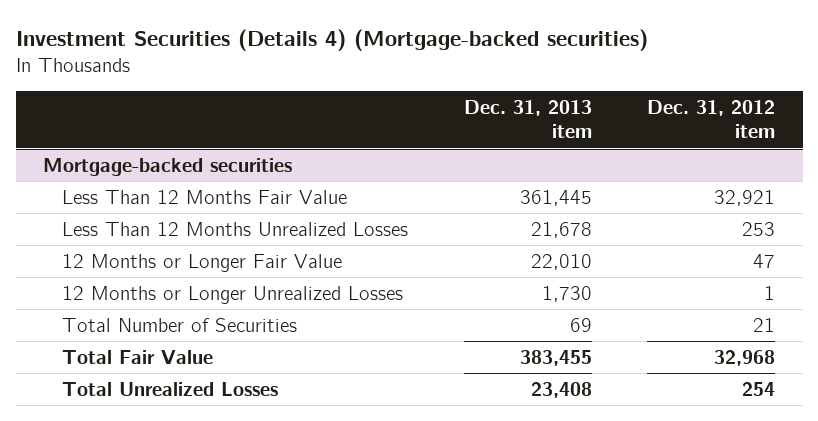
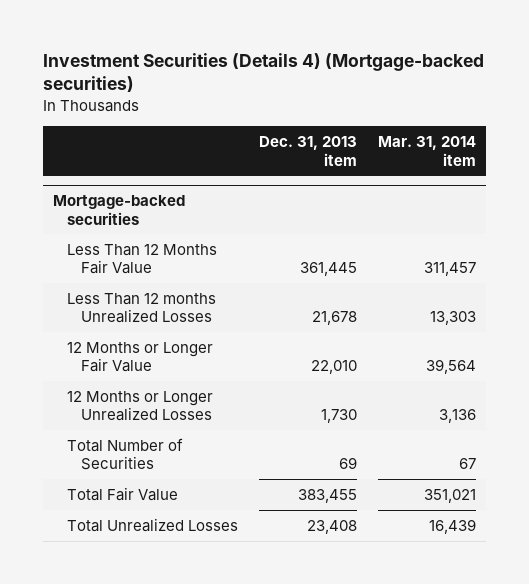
- | Dec. 31, 2013 item | Dec. 31, 2012 item
+ | Dec. 31, 2013 item | Mar. 31, 2014 item
@ Mortgage-backed securities
- Less Than 12 Months Unrealized Losses | 21,678 | 253
+ Less Than 12 months Unrealized Losses | 21,678 | 13,303

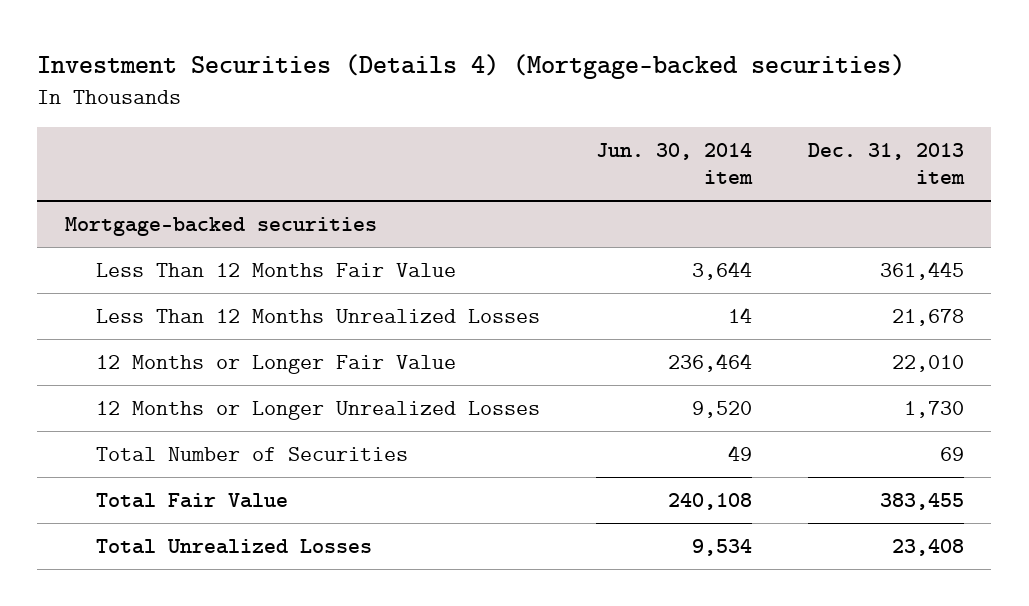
- | Dec. 31, 2013 item | Mar. 31, 2014 item
+ | Jun. 30, 2014 item | Dec. 31, 2013 item
@ Mortgage-backed securities
- Less Than 12 months Unrealized Losses | 21,678 | 13,303
+ Less Than 12 Months Unrealized Losses | 14 | 21,678

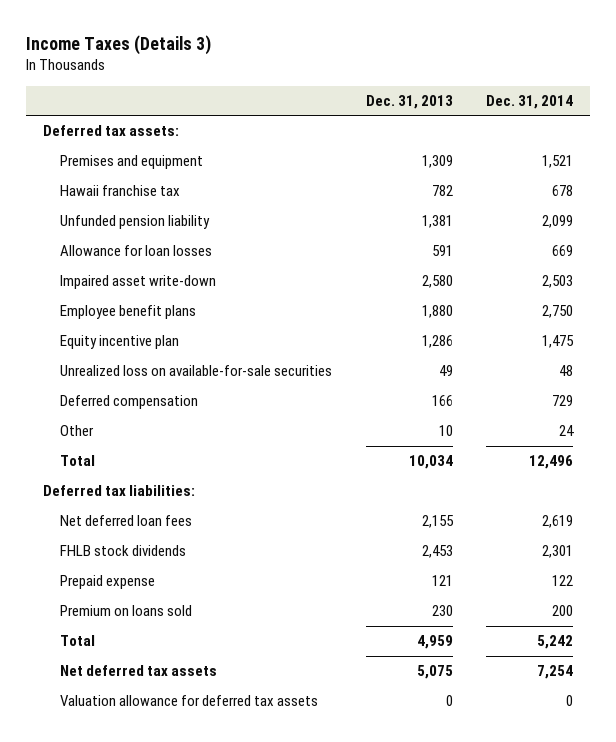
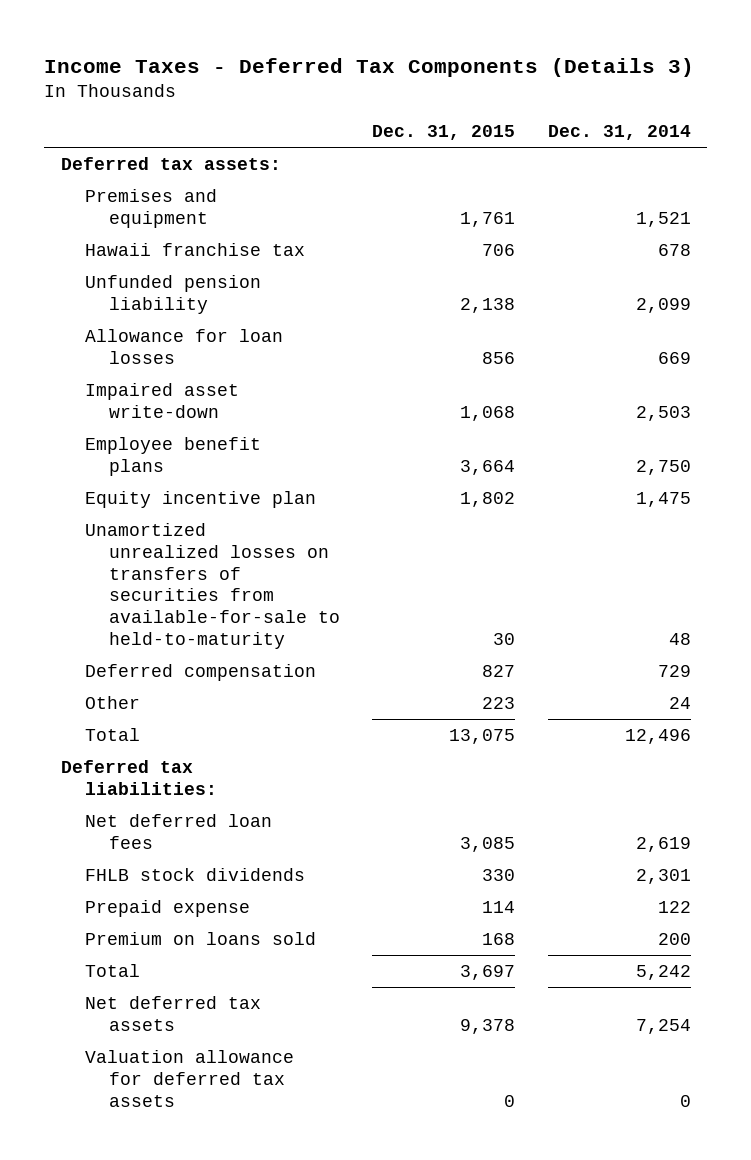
- Income Taxes (Details 3)
+ Income Taxes - Deferred Tax Components (Details 3)
- | Dec. 31, 2013 | Dec. 31, 2014
+ | Dec. 31, 2015 | Dec. 31, 2014
- Unrealized loss on available-for-sale securities | 49 | 48
+ Unamortized unrealized losses on transfers of securities from available-for-sale to held-to-maturity | 30 | 48

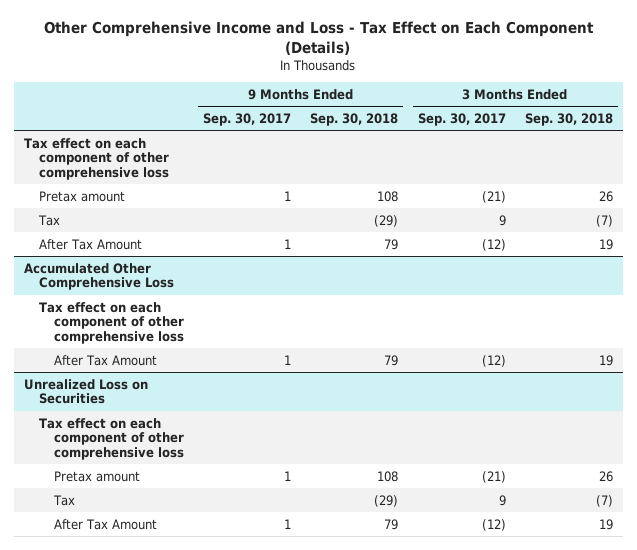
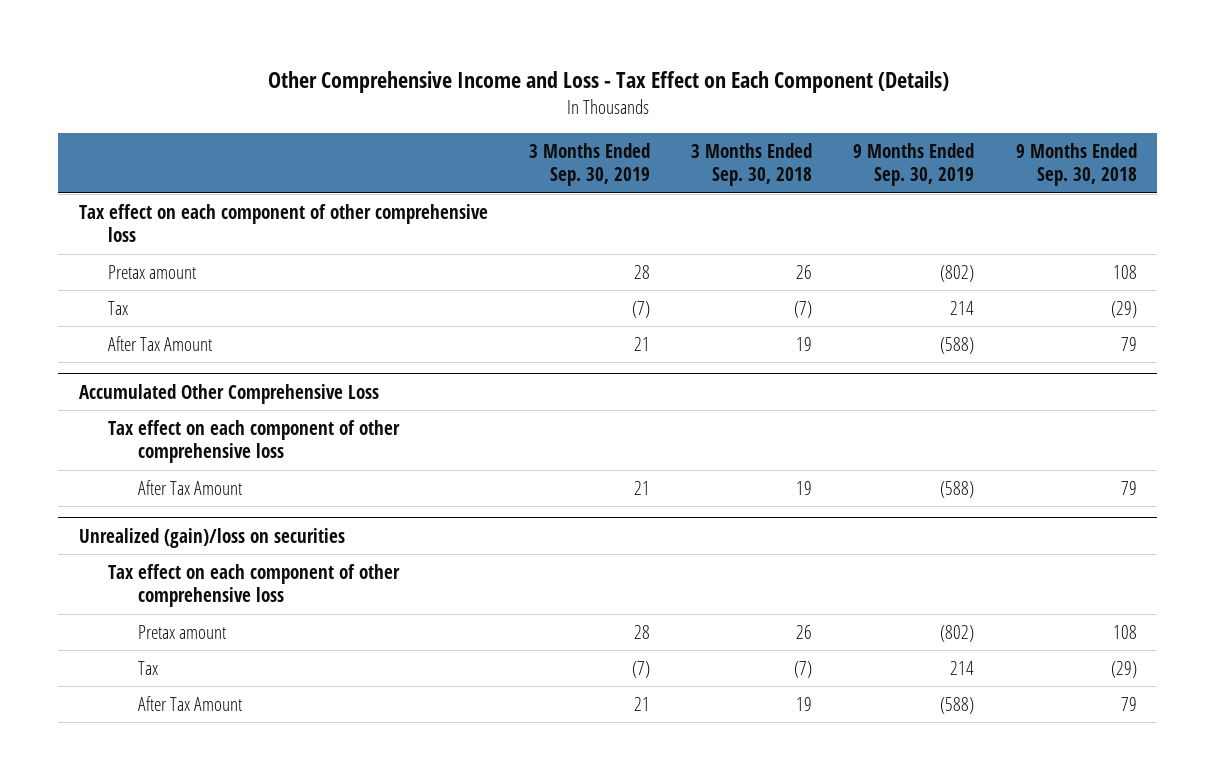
- | 9 Months Ended Sep. 30, 2017 | 9 Months Ended Sep. 30, 2018 | 3 Months Ended Sep. 30, 2017 | 3 Months Ended Sep. 30, 2018
+ | 3 Months Ended Sep. 30, 2019 | 3 Months Ended Sep. 30, 2018 | 9 Months Ended Sep. 30, 2019 | 9 Months Ended Sep. 30, 2018
- Unrealized Loss on Securities
+ Unrealized (gain)/loss on securities

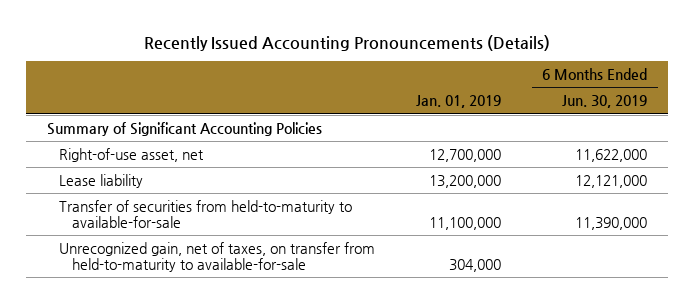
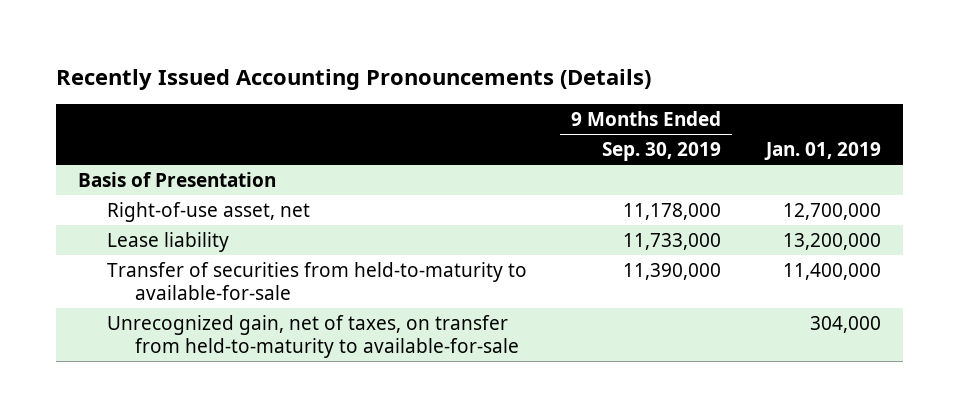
- | Jan. 01, 2019 | 6 Months Ended Jun. 30, 2019
+ | 9 Months Ended Sep. 30, 2019 | Jan. 01, 2019
- Summary of Significant Accounting Policies
+ Basis of Presentation
- Transfer of securities from held-to-maturity to available-for-sale | 11,100,000 | 11,390,000
+ Transfer of securities from held-to-maturity to available-for-sale | 11,390,000 | 11,400,000

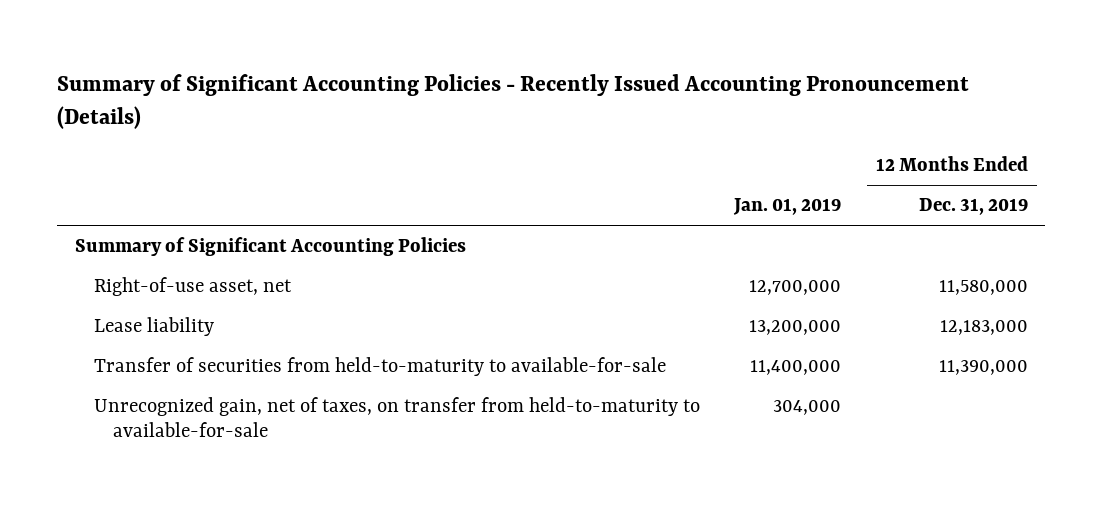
- Recently Issued Accounting Pronouncements (Details)
+ Summary of Significant Accounting Policies - Recently Issued Accounting Pronouncement (Details)
- | 9 Months Ended Sep. 30, 2019 | Jan. 01, 2019
+ | Jan. 01, 2019 | 12 Months Ended Dec. 31, 2019
- Basis of Presentation
+ Summary of Significant Accounting Policies

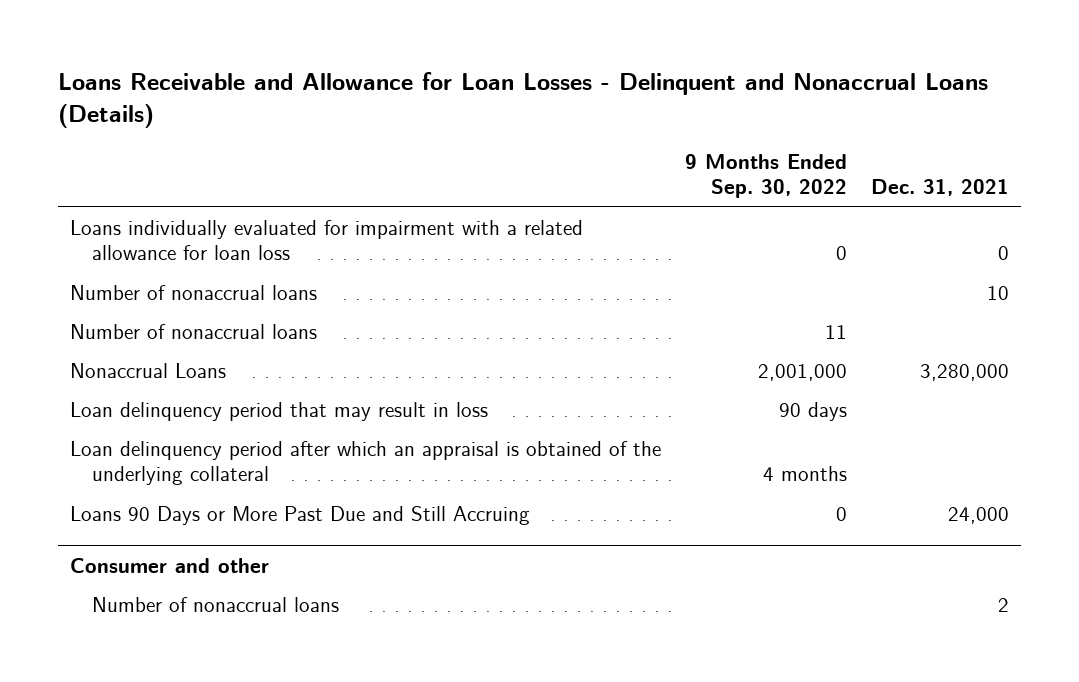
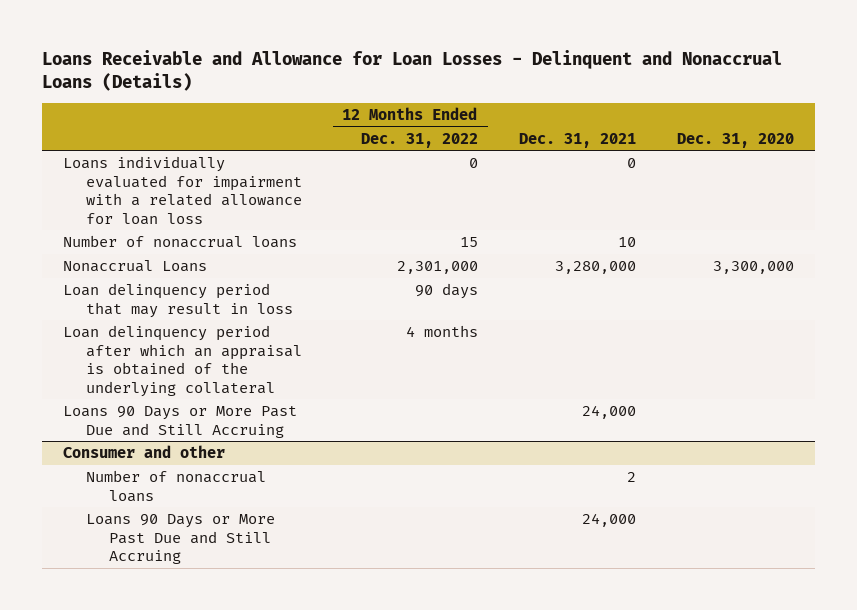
- | 9 Months Ended Sep. 30, 2022 | Dec. 31, 2021
+ | 12 Months Ended Dec. 31, 2022 | Dec. 31, 2021 | Dec. 31, 2020
- Number of nonaccrual loans | 11 |
@ Consumer and other
+ Loans 90 Days or More Past Due and Still Accruing | | 24,000 |

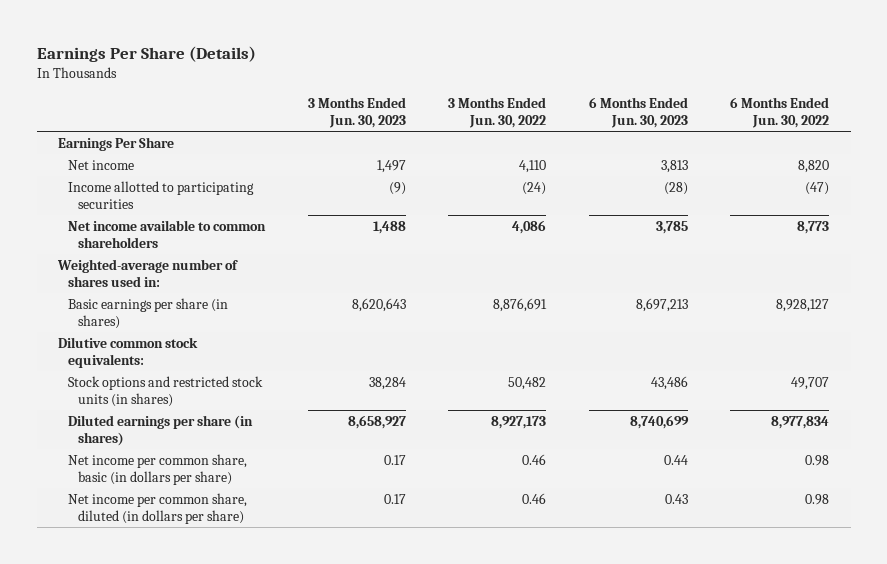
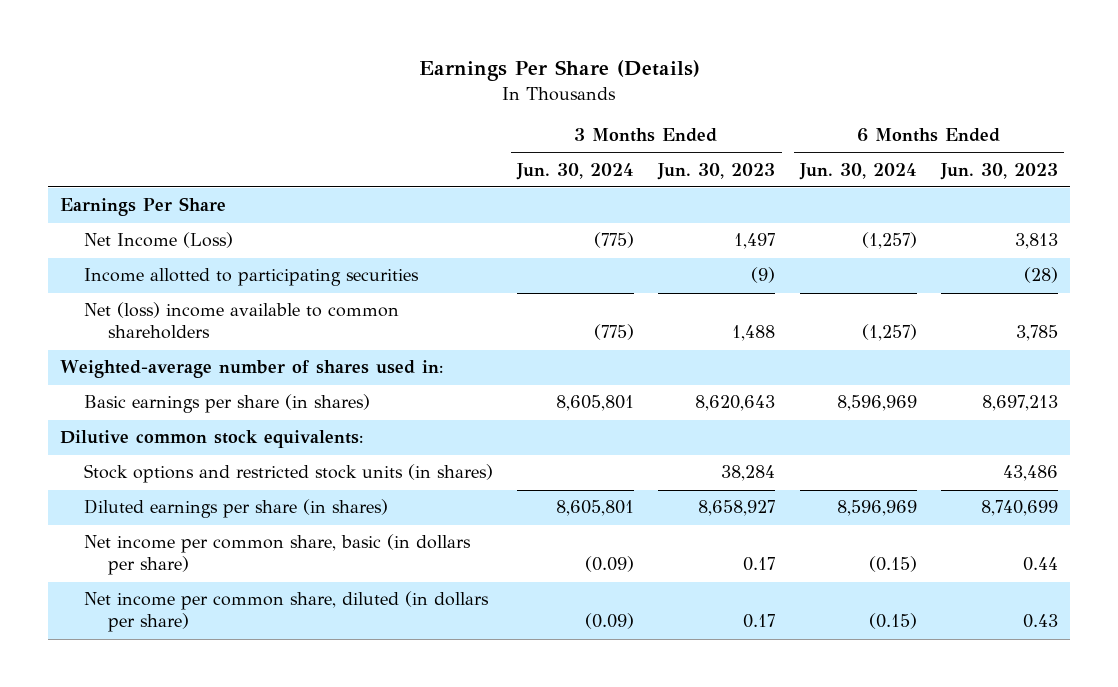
- | 3 Months Ended Jun. 30, 2023 | 3 Months Ended Jun. 30, 2022 | 6 Months Ended Jun. 30, 2023 | 6 Months Ended Jun. 30, 2022
+ | 3 Months Ended Jun. 30, 2024 | 3 Months Ended Jun. 30, 2023 | 6 Months Ended Jun. 30, 2024 | 6 Months Ended Jun. 30, 2023
- Net income | 1,497 | 4,110 | 3,813 | 8,820
+ Net Income (Loss) | (775) | 1,497 | (1,257) | 3,813
- Net income available to common shareholders | 1,488 | 4,086 | 3,785 | 8,773
+ Net (loss) income available to common shareholders | (775) | 1,488 | (1,257) | 3,785

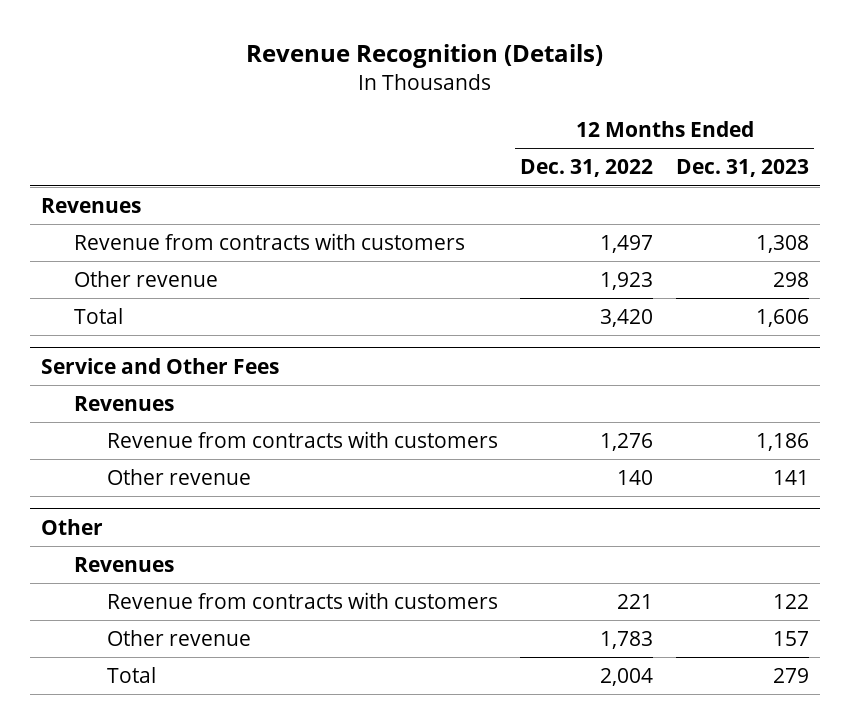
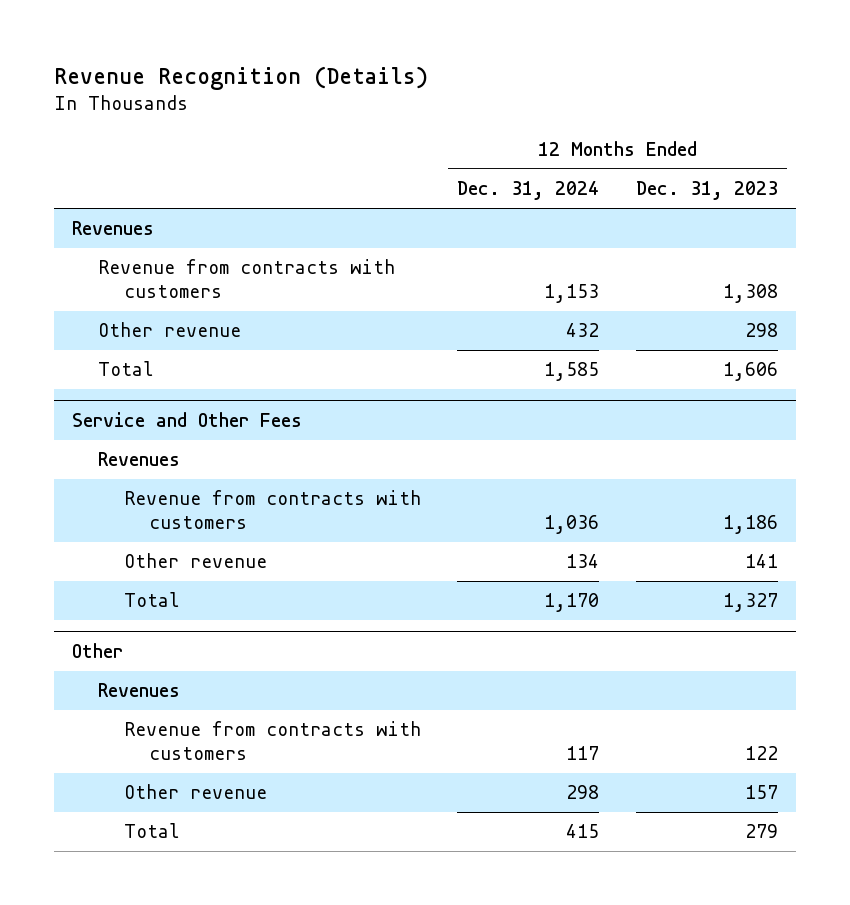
- | 12 Months Ended Dec. 31, 2022 | 12 Months Ended Dec. 31, 2023
+ | 12 Months Ended Dec. 31, 2024 | 12 Months Ended Dec. 31, 2023
@ Service and Other Fees
+ Total | 1,170 | 1,327

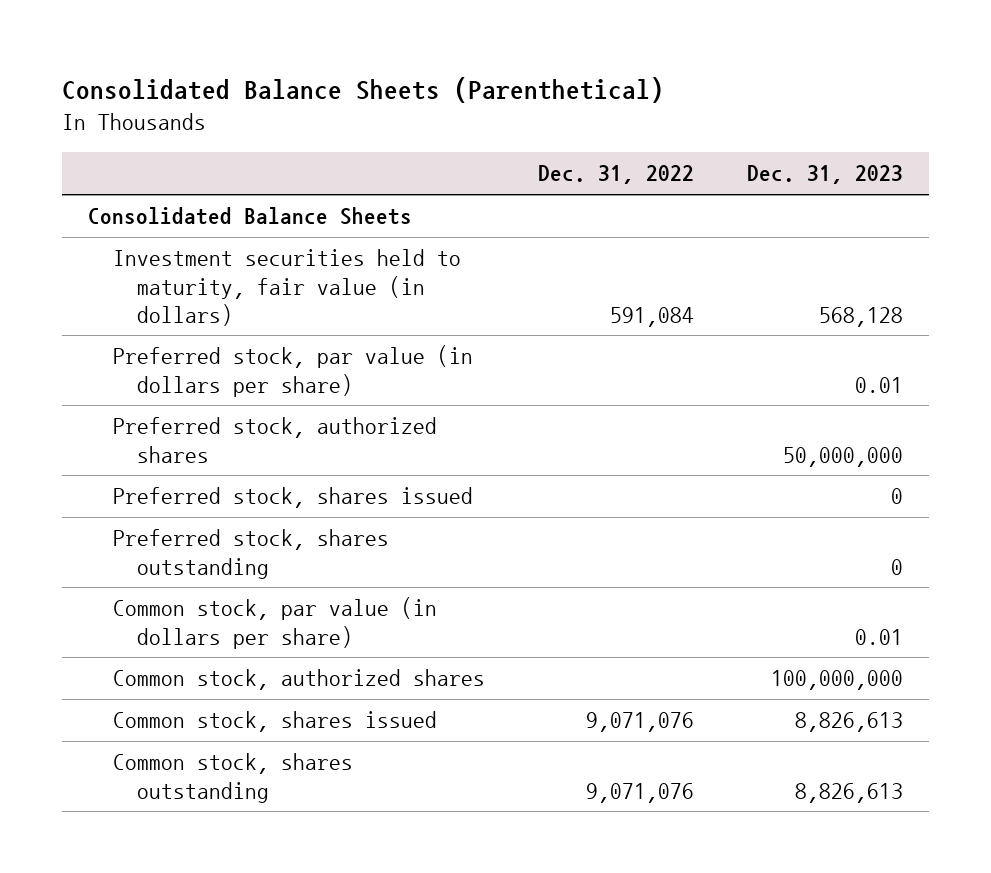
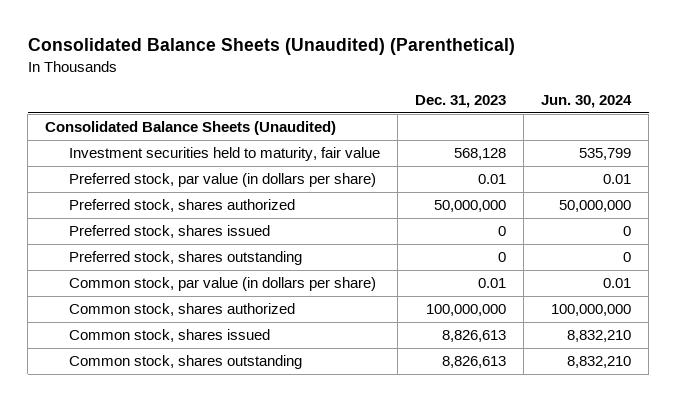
- Consolidated Balance Sheets (Parenthetical)
+ Consolidated Balance Sheets (Unaudited) (Parenthetical)
- | Dec. 31, 2022 | Dec. 31, 2023
+ | Dec. 31, 2023 | Jun. 30, 2024
- Consolidated Balance Sheets
- Investment securities held to maturity, fair value (in dollars) | 591,084 | 568,128
+ Consolidated Balance Sheets (Unaudited)
+ Investment securities held to maturity, fair value | 568,128 | 535,799
- Preferred stock, authorized shares | | 50,000,000
+ Preferred stock, shares authorized | 50,000,000 | 50,000,000
- Common stock, authorized shares | | 100,000,000
+ Common stock, shares authorized | 100,000,000 | 100,000,000

